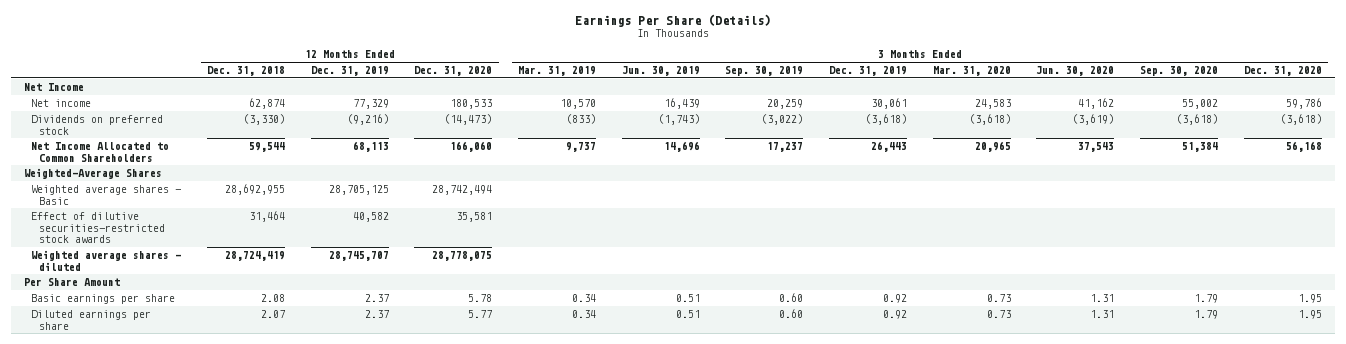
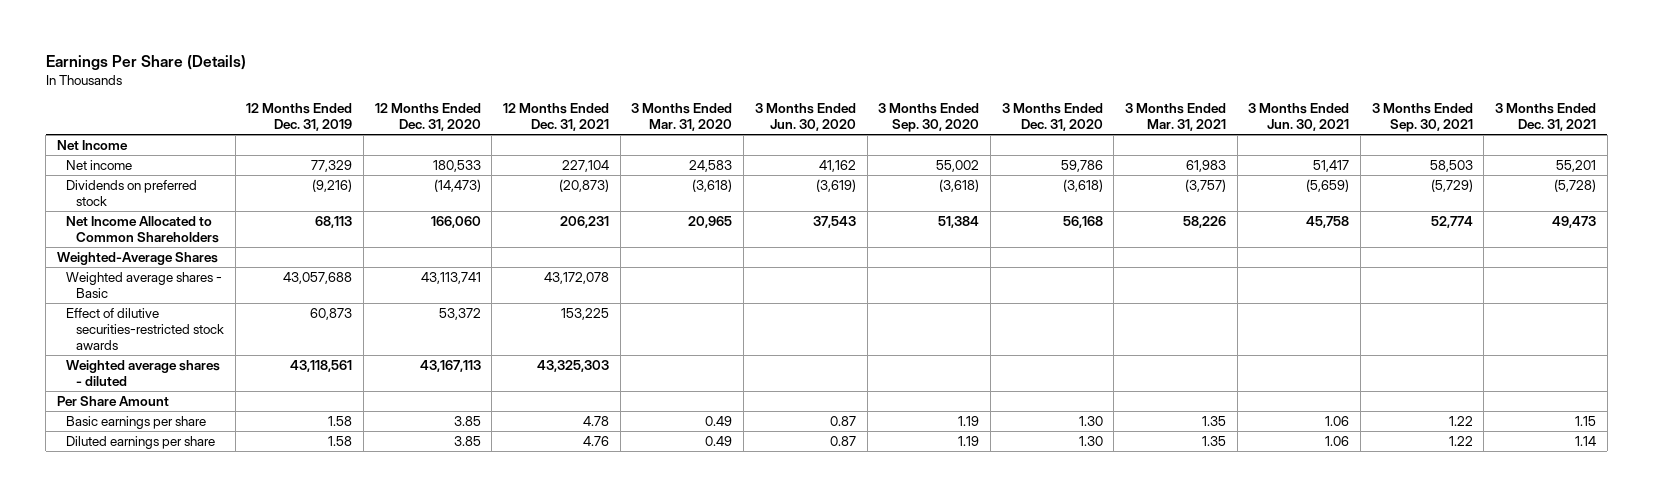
- | 12 Months Ended Dec. 31, 2018 | 12 Months Ended Dec. 31, 2019 | 12 Months Ended Dec. 31, 2020 | 3 Months Ended Mar. 31, 2019 | 3 Months Ended Jun. 30, 2019 | 3 Months Ended Sep. 30, 2019 | 3 Months Ended Dec. 31, 2019 | 3 Months Ended Mar. 31, 2020 | 3 Months Ended Jun. 30, 2020 | 3 Months Ended Sep. 30, 2020 | 3 Months Ended Dec. 31, 2020
+ | 12 Months Ended Dec. 31, 2019 | 12 Months Ended Dec. 31, 2020 | 12 Months Ended Dec. 31, 2021 | 3 Months Ended Mar. 31, 2020 | 3 Months Ended Jun. 30, 2020 | 3 Months Ended Sep. 30, 2020 | 3 Months Ended Dec. 31, 2020 | 3 Months Ended Mar. 31, 2021 | 3 Months Ended Jun. 30, 2021 | 3 Months Ended Sep. 30, 2021 | 3 Months Ended Dec. 31, 2021
- Weighted average shares - Basic | 28,692,955 | 28,705,125 | 28,742,494 | | | | | | | |
- Effect of dilutive securities-restricted stock awards | 31,464 | 40,582 | 35,581 | | | | | | | |
- Weighted average shares - diluted | 28,724,419 | 28,745,707 | 28,778,075 | | | | | | | |
+ Weighted average shares - Basic | 43,057,688 | 43,113,741 | 43,172,078 | | | | | | | |
+ Effect of dilutive securities-restricted stock awards | 60,873 | 53,372 | 153,225 | | | | | | | |
+ Weighted average shares - diluted | 43,118,561 | 43,167,113 | 43,325,303 | | | | | | | |
- Basic earnings per share | 2.08 | 2.37 | 5.78 | 0.34 | 0.51 | 0.60 | 0.92 | 0.73 | 1.31 | 1.79 | 1.95
- Diluted earnings per share | 2.07 | 2.37 | 5.77 | 0.34 | 0.51 | 0.60 | 0.92 | 0.73 | 1.31 | 1.79 | 1.95
+ Basic earnings per share | 1.58 | 3.85 | 4.78 | 0.49 | 0.87 | 1.19 | 1.30 | 1.35 | 1.06 | 1.22 | 1.15
+ Diluted earnings per share | 1.58 | 3.85 | 4.76 | 0.49 | 0.87 | 1.19 | 1.30 | 1.35 | 1.06 | 1.22 | 1.14

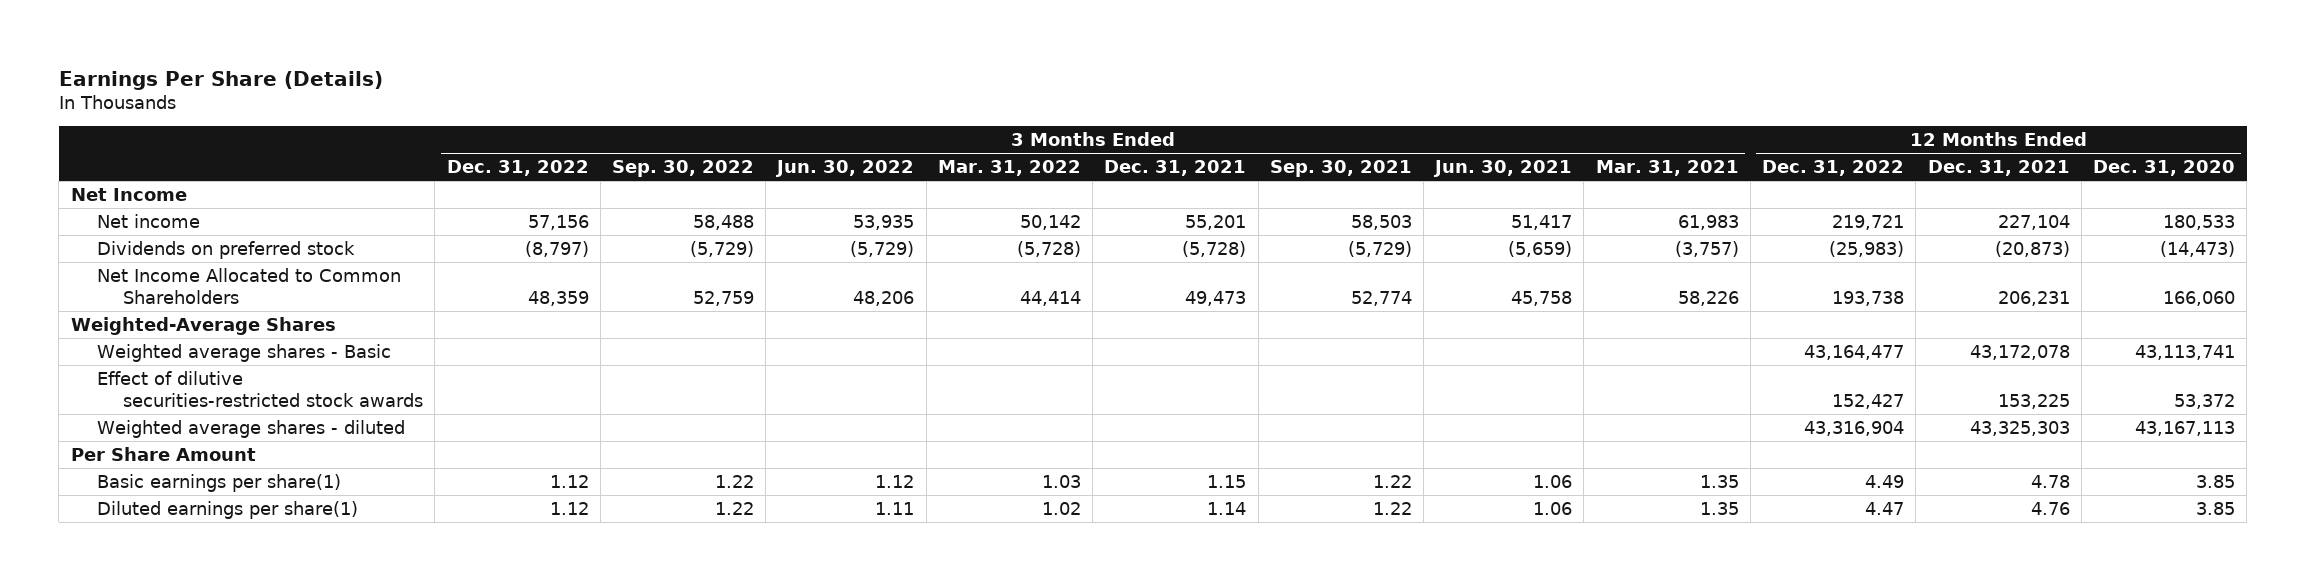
- | 12 Months Ended Dec. 31, 2019 | 12 Months Ended Dec. 31, 2020 | 12 Months Ended Dec. 31, 2021 | 3 Months Ended Mar. 31, 2020 | 3 Months Ended Jun. 30, 2020 | 3 Months Ended Sep. 30, 2020 | 3 Months Ended Dec. 31, 2020 | 3 Months Ended Mar. 31, 2021 | 3 Months Ended Jun. 30, 2021 | 3 Months Ended Sep. 30, 2021 | 3 Months Ended Dec. 31, 2021
+ | 3 Months Ended Dec. 31, 2022 | 3 Months Ended Sep. 30, 2022 | 3 Months Ended Jun. 30, 2022 | 3 Months Ended Mar. 31, 2022 | 3 Months Ended Dec. 31, 2021 | 3 Months Ended Sep. 30, 2021 | 3 Months Ended Jun. 30, 2021 | 3 Months Ended Mar. 31, 2021 | 12 Months Ended Dec. 31, 2022 | 12 Months Ended Dec. 31, 2021 | 12 Months Ended Dec. 31, 2020
- Basic earnings per share | 1.58 | 3.85 | 4.78 | 0.49 | 0.87 | 1.19 | 1.30 | 1.35 | 1.06 | 1.22 | 1.15
- Diluted earnings per share | 1.58 | 3.85 | 4.76 | 0.49 | 0.87 | 1.19 | 1.30 | 1.35 | 1.06 | 1.22 | 1.14
+ Basic earnings per share(1) | 1.12 | 1.22 | 1.12 | 1.03 | 1.15 | 1.22 | 1.06 | 1.35 | 4.49 | 4.78 | 3.85
+ Diluted earnings per share(1) | 1.12 | 1.22 | 1.11 | 1.02 | 1.14 | 1.22 | 1.06 | 1.35 | 4.47 | 4.76 | 3.85

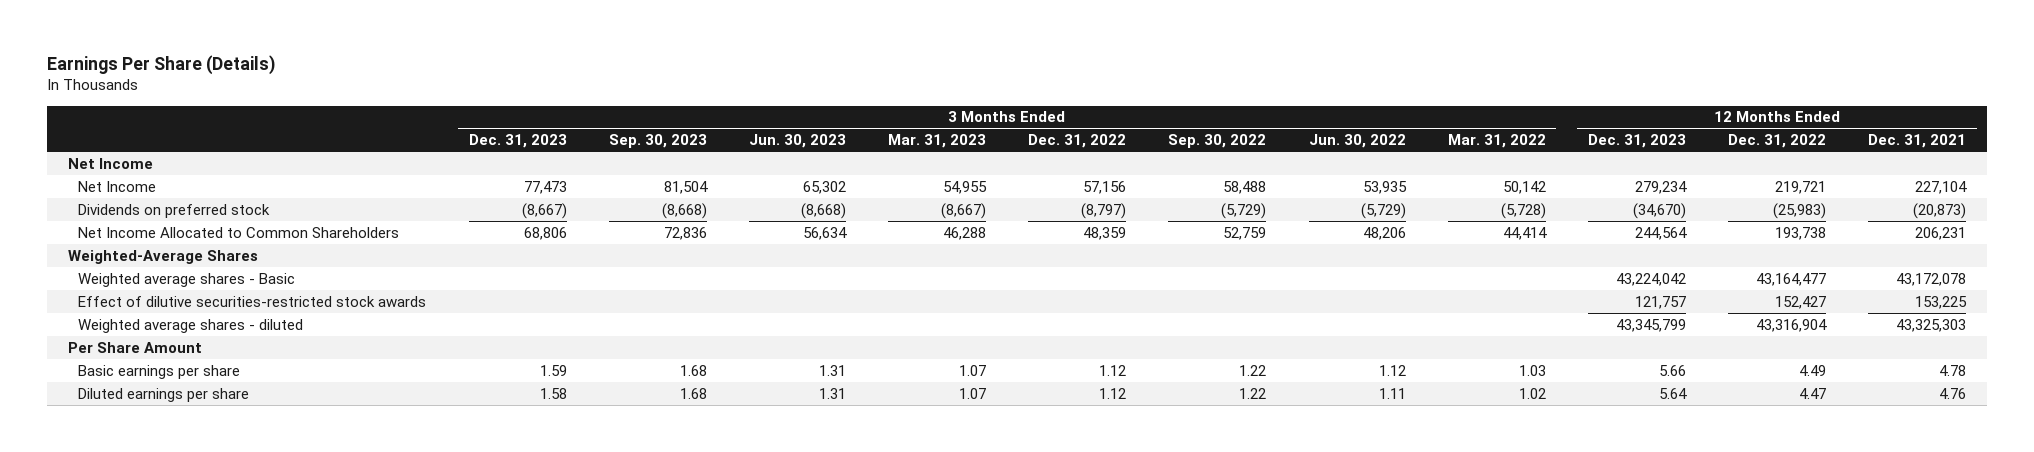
- | 3 Months Ended Dec. 31, 2022 | 3 Months Ended Sep. 30, 2022 | 3 Months Ended Jun. 30, 2022 | 3 Months Ended Mar. 31, 2022 | 3 Months Ended Dec. 31, 2021 | 3 Months Ended Sep. 30, 2021 | 3 Months Ended Jun. 30, 2021 | 3 Months Ended Mar. 31, 2021 | 12 Months Ended Dec. 31, 2022 | 12 Months Ended Dec. 31, 2021 | 12 Months Ended Dec. 31, 2020
+ | 3 Months Ended Dec. 31, 2023 | 3 Months Ended Sep. 30, 2023 | 3 Months Ended Jun. 30, 2023 | 3 Months Ended Mar. 31, 2023 | 3 Months Ended Dec. 31, 2022 | 3 Months Ended Sep. 30, 2022 | 3 Months Ended Jun. 30, 2022 | 3 Months Ended Mar. 31, 2022 | 12 Months Ended Dec. 31, 2023 | 12 Months Ended Dec. 31, 2022 | 12 Months Ended Dec. 31, 2021
- Net income | 57,156 | 58,488 | 53,935 | 50,142 | 55,201 | 58,503 | 51,417 | 61,983 | 219,721 | 227,104 | 180,533
+ Net Income | 77,473 | 81,504 | 65,302 | 54,955 | 57,156 | 58,488 | 53,935 | 50,142 | 279,234 | 219,721 | 227,104
- Basic earnings per share(1) | 1.12 | 1.22 | 1.12 | 1.03 | 1.15 | 1.22 | 1.06 | 1.35 | 4.49 | 4.78 | 3.85
- Diluted earnings per share(1) | 1.12 | 1.22 | 1.11 | 1.02 | 1.14 | 1.22 | 1.06 | 1.35 | 4.47 | 4.76 | 3.85
+ Basic earnings per share | 1.59 | 1.68 | 1.31 | 1.07 | 1.12 | 1.22 | 1.12 | 1.03 | 5.66 | 4.49 | 4.78
+ Diluted earnings per share | 1.58 | 1.68 | 1.31 | 1.07 | 1.12 | 1.22 | 1.11 | 1.02 | 5.64 | 4.47 | 4.76

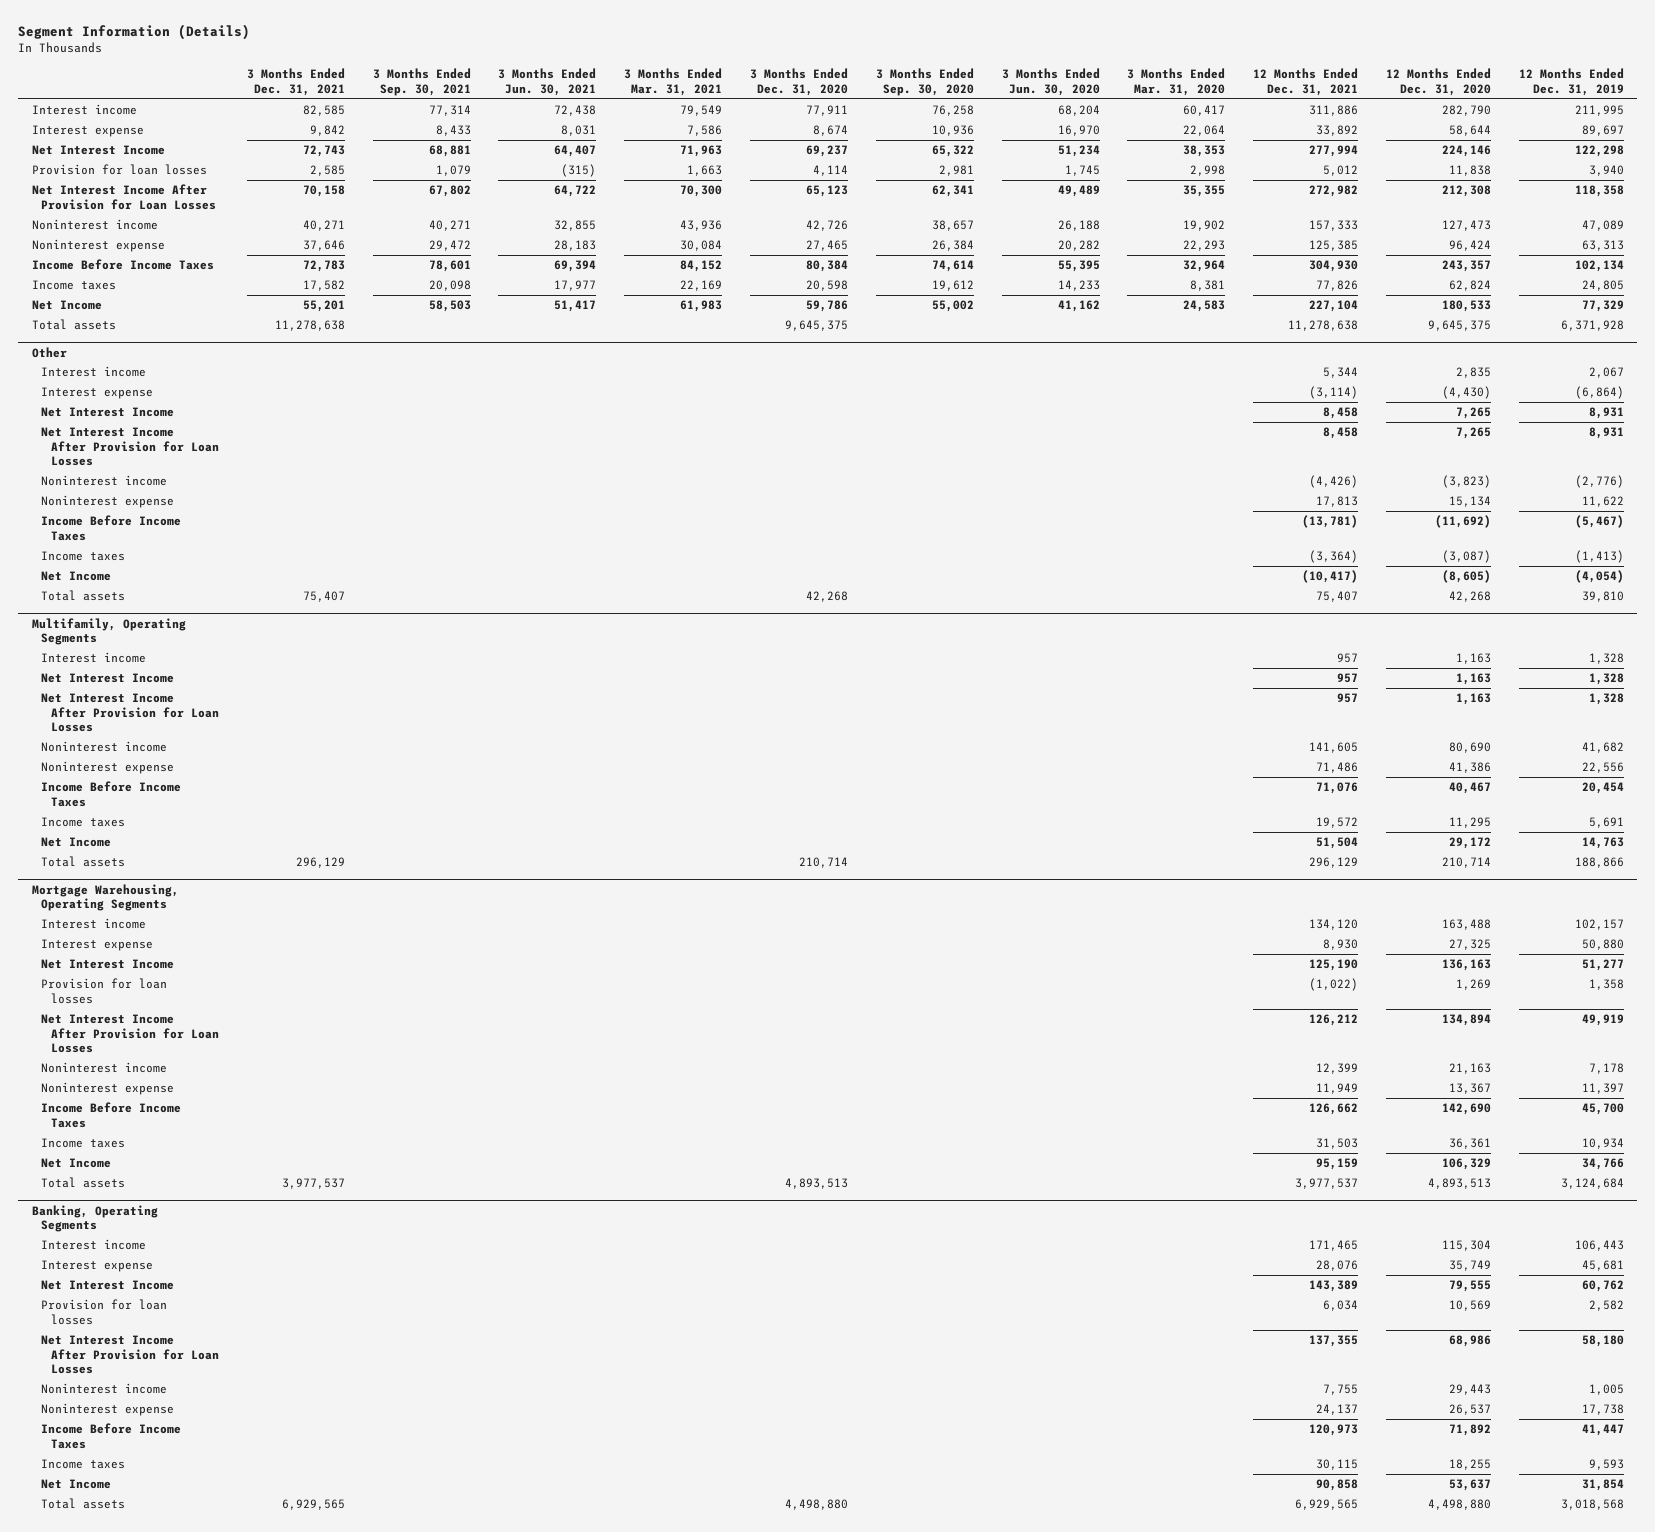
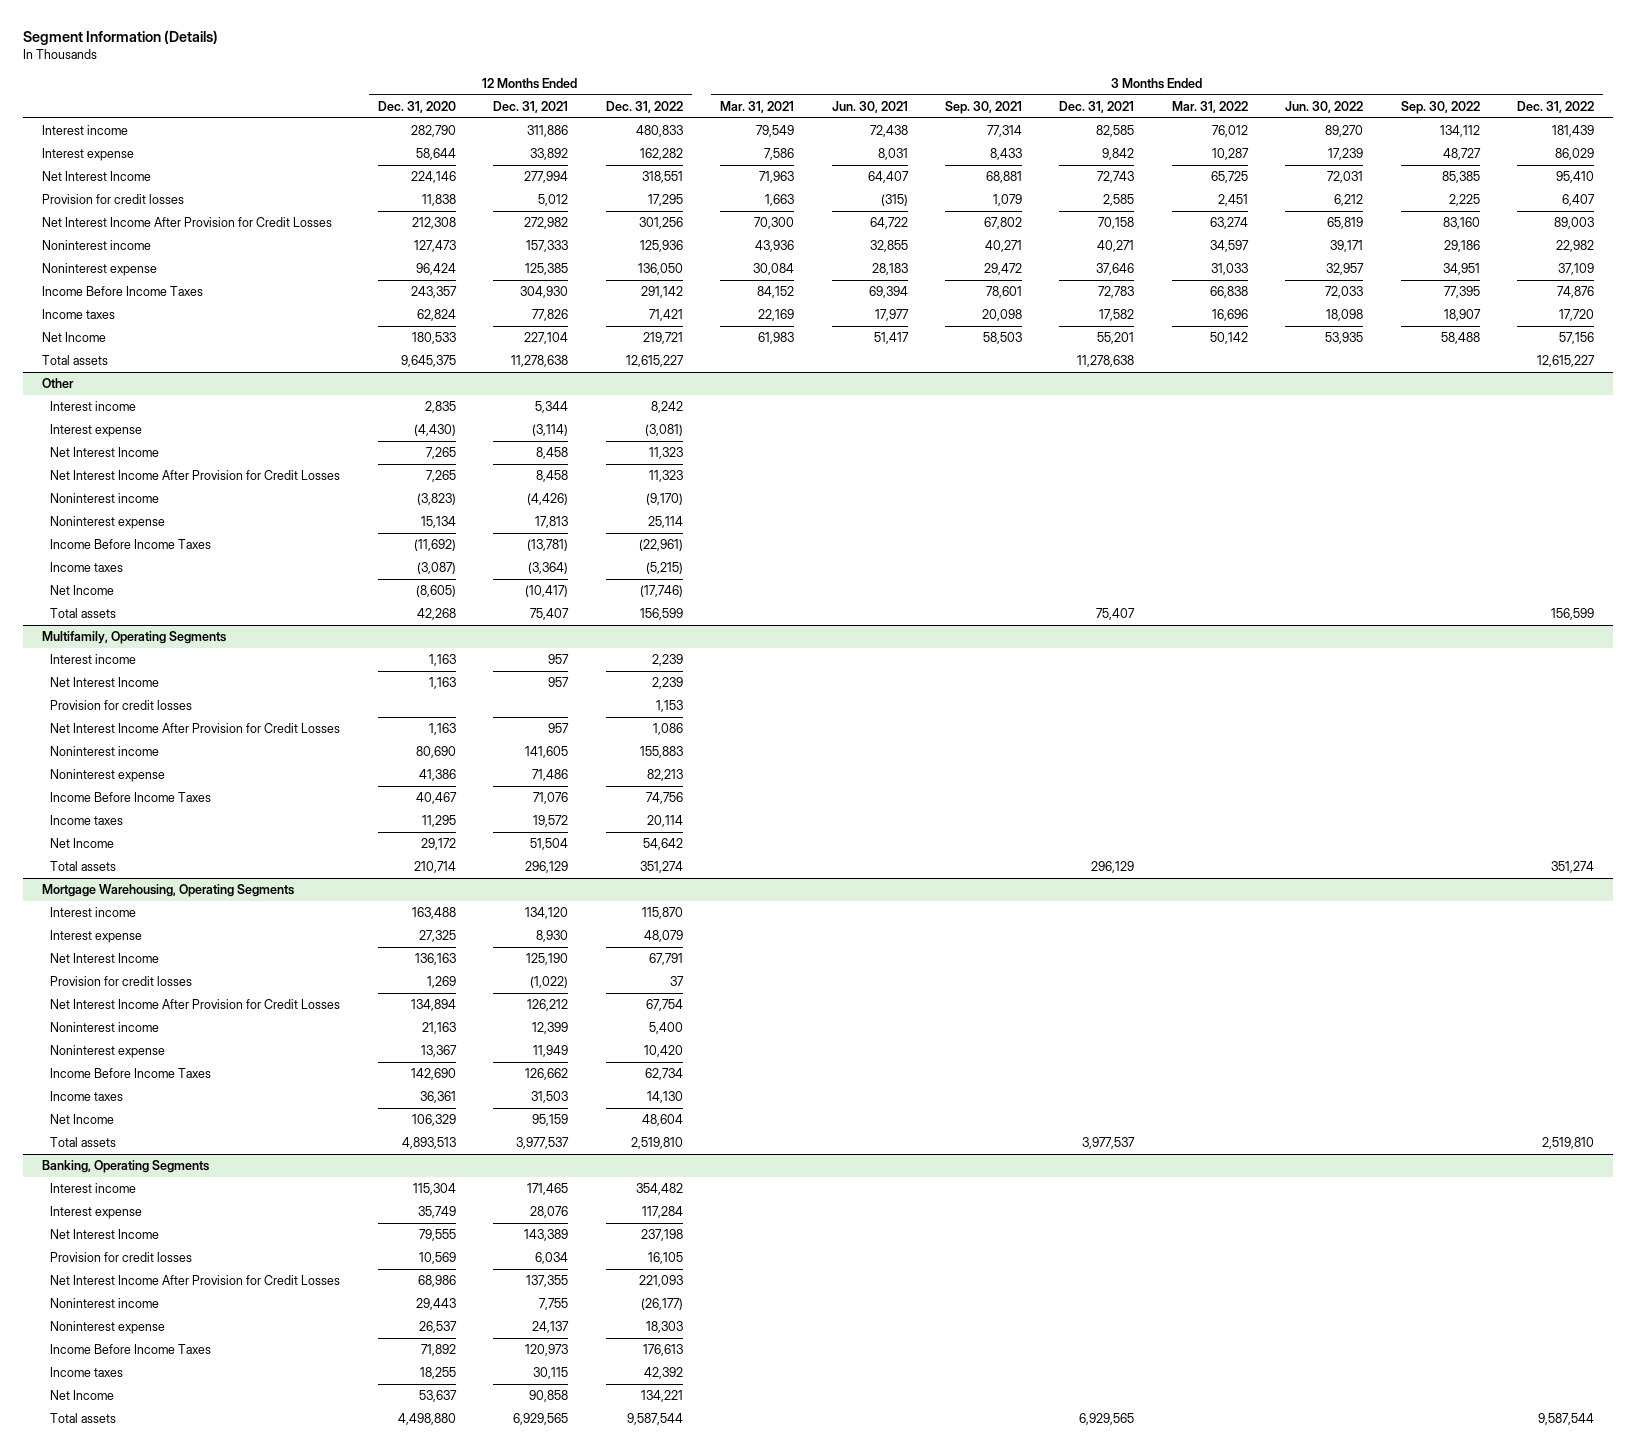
- | 3 Months Ended Dec. 31, 2021 | 3 Months Ended Sep. 30, 2021 | 3 Months Ended Jun. 30, 2021 | 3 Months Ended Mar. 31, 2021 | 3 Months Ended Dec. 31, 2020 | 3 Months Ended Sep. 30, 2020 | 3 Months Ended Jun. 30, 2020 | 3 Months Ended Mar. 31, 2020 | 12 Months Ended Dec. 31, 2021 | 12 Months Ended Dec. 31, 2020 | 12 Months Ended Dec. 31, 2019
+ | 12 Months Ended Dec. 31, 2020 | 12 Months Ended Dec. 31, 2021 | 12 Months Ended Dec. 31, 2022 | 3 Months Ended Mar. 31, 2021 | 3 Months Ended Jun. 30, 2021 | 3 Months Ended Sep. 30, 2021 | 3 Months Ended Dec. 31, 2021 | 3 Months Ended Mar. 31, 2022 | 3 Months Ended Jun. 30, 2022 | 3 Months Ended Sep. 30, 2022 | 3 Months Ended Dec. 31, 2022
- Provision for loan losses | 2,585 | 1,079 | (315) | 1,663 | 4,114 | 2,981 | 1,745 | 2,998 | 5,012 | 11,838 | 3,940
- Net Interest Income After Provision for Loan Losses | 70,158 | 67,802 | 64,722 | 70,300 | 65,123 | 62,341 | 49,489 | 35,355 | 272,982 | 212,308 | 118,358
+ Provision for credit losses | 11,838 | 5,012 | 17,295 | 1,663 | (315) | 1,079 | 2,585 | 2,451 | 6,212 | 2,225 | 6,407
+ Net Interest Income After Provision for Credit Losses | 212,308 | 272,982 | 301,256 | 70,300 | 64,722 | 67,802 | 70,158 | 63,274 | 65,819 | 83,160 | 89,003
@ Other
- Net Interest Income After Provision for Loan Losses | | | | | | | | | 8,458 | 7,265 | 8,931
+ Net Interest Income After Provision for Credit Losses | 7,265 | 8,458 | 11,323 | | | | | | | |
@ Multifamily, Operating Segments
- Net Interest Income After Provision for Loan Losses | | | | | | | | | 957 | 1,163 | 1,328
+ Provision for credit losses | | | 1,153 | | | | | | | |
+ Net Interest Income After Provision for Credit Losses | 1,163 | 957 | 1,086 | | | | | | | |
@ Mortgage Warehousing, Operating Segments
- Provision for loan losses | | | | | | | | | (1,022) | 1,269 | 1,358
- Net Interest Income After Provision for Loan Losses | | | | | | | | | 126,212 | 134,894 | 49,919
+ Provision for credit losses | 1,269 | (1,022) | 37 | | | | | | | |
+ Net Interest Income After Provision for Credit Losses | 134,894 | 126,212 | 67,754 | | | | | | | |
@ Banking, Operating Segments
- Provision for loan losses | | | | | | | | | 6,034 | 10,569 | 2,582
- Net Interest Income After Provision for Loan Losses | | | | | | | | | 137,355 | 68,986 | 58,180
+ Provision for credit losses | 10,569 | 6,034 | 16,105 | | | | | | | |
+ Net Interest Income After Provision for Credit Losses | 68,986 | 137,355 | 221,093 | | | | | | | |

